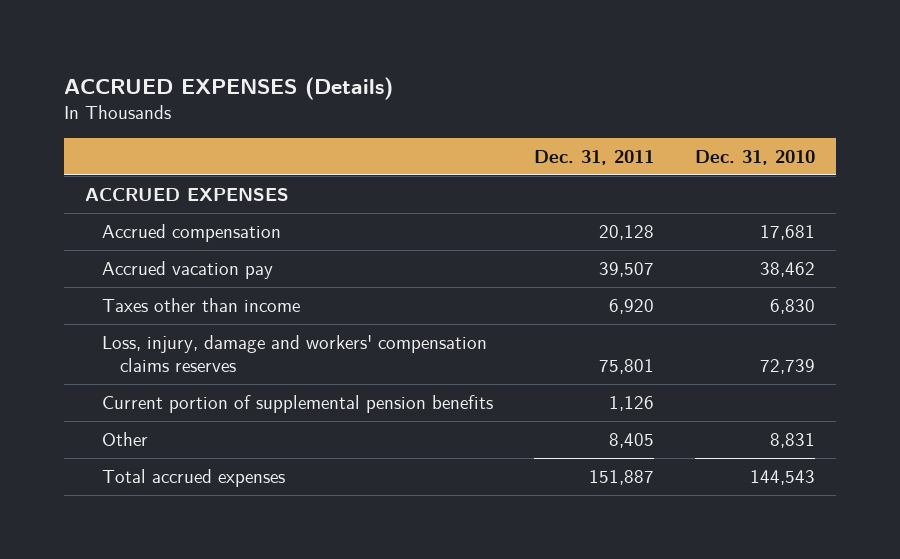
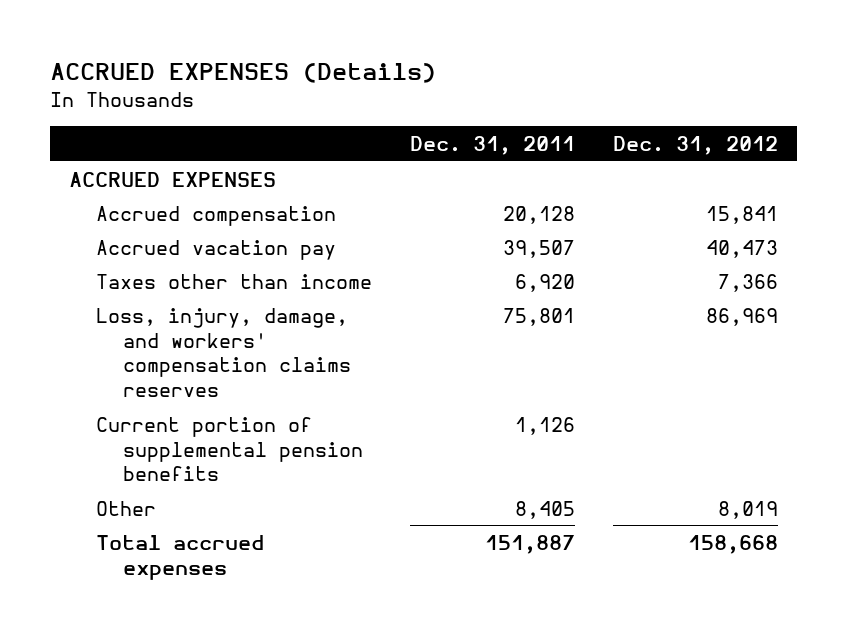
- | Dec. 31, 2011 | Dec. 31, 2010
+ | Dec. 31, 2011 | Dec. 31, 2012
- Loss, injury, damage and workers' compensation claims reserves | 75,801 | 72,739
+ Loss, injury, damage, and workers' compensation claims reserves | 75,801 | 86,969

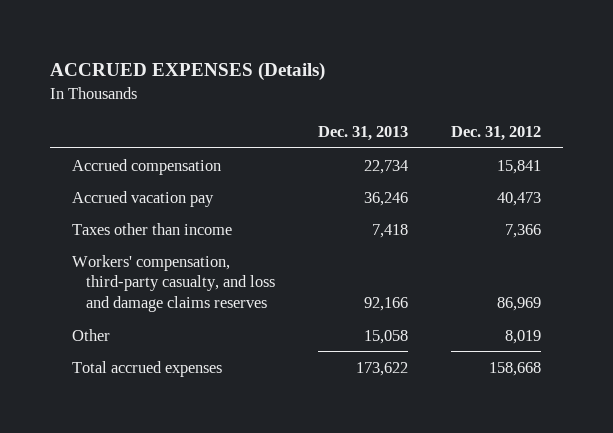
- | Dec. 31, 2011 | Dec. 31, 2012
+ | Dec. 31, 2013 | Dec. 31, 2012
- ACCRUED EXPENSES
- Loss, injury, damage, and workers' compensation claims reserves | 75,801 | 86,969
- Current portion of supplemental pension benefits | 1,126 |
+ Workers' compensation, third-party casualty, and loss and damage claims reserves | 92,166 | 86,969

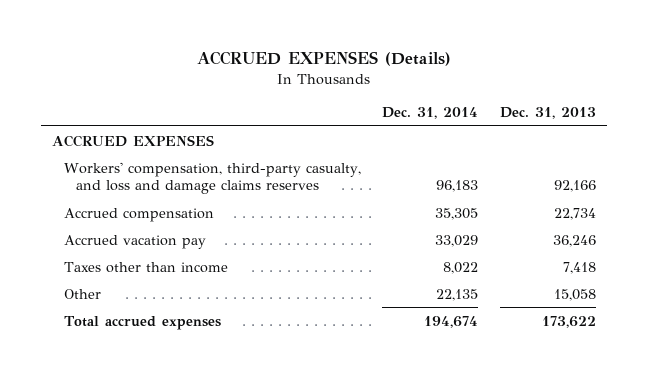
- | Dec. 31, 2013 | Dec. 31, 2012
+ | Dec. 31, 2014 | Dec. 31, 2013
+ ACCRUED EXPENSES
moved up: Workers' compensation, third-party casualty, and loss and damage claims reserves | 96,183 | 92,166

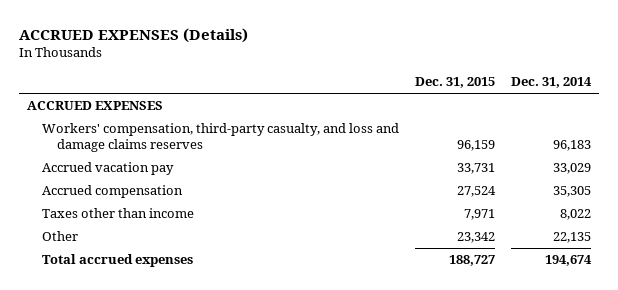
- | Dec. 31, 2014 | Dec. 31, 2013
+ | Dec. 31, 2015 | Dec. 31, 2014
moved down: Accrued compensation | 27,524 | 35,305

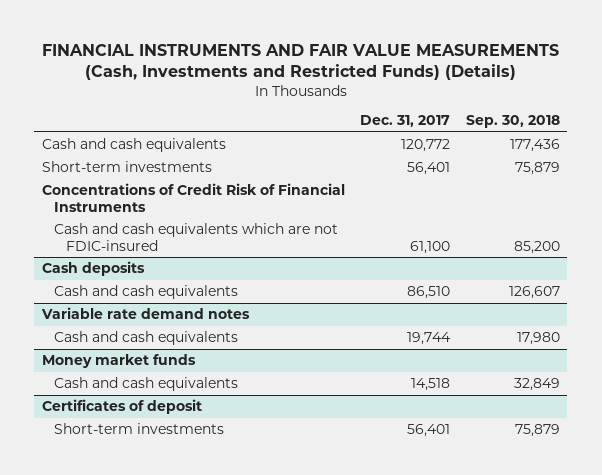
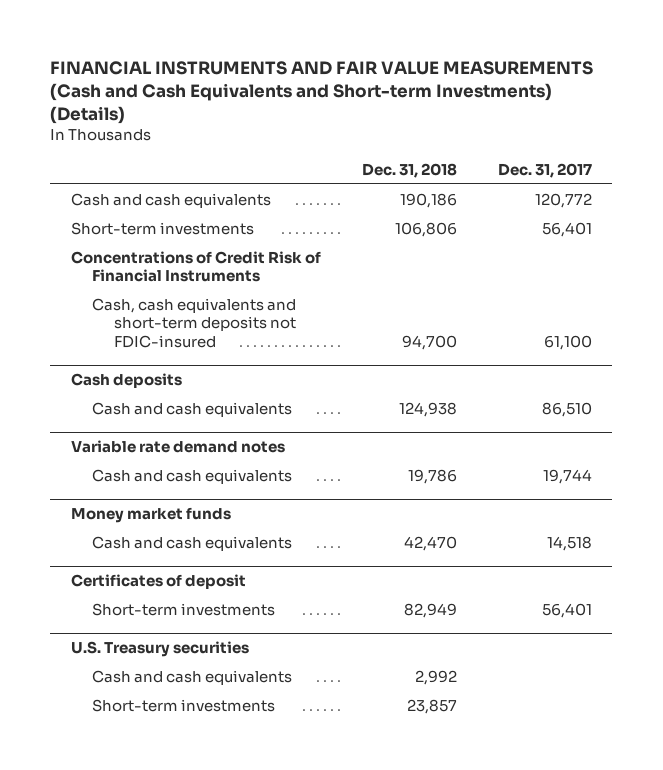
- FINANCIAL INSTRUMENTS AND FAIR VALUE MEASUREMENTS (Cash, Investments and Restricted Funds) (Details)
+ FINANCIAL INSTRUMENTS AND FAIR VALUE MEASUREMENTS (Cash and Cash Equivalents and Short-term Investments) (Details)
- | Dec. 31, 2017 | Sep. 30, 2018
+ | Dec. 31, 2018 | Dec. 31, 2017
- Cash and cash equivalents which are not FDIC-insured | 61,100 | 85,200
+ Cash, cash equivalents and short-term deposits not FDIC-insured | 94,700 | 61,100
+ U.S. Treasury securities
+ Cash and cash equivalents | 2,992 |
+ Short-term investments | 23,857 |

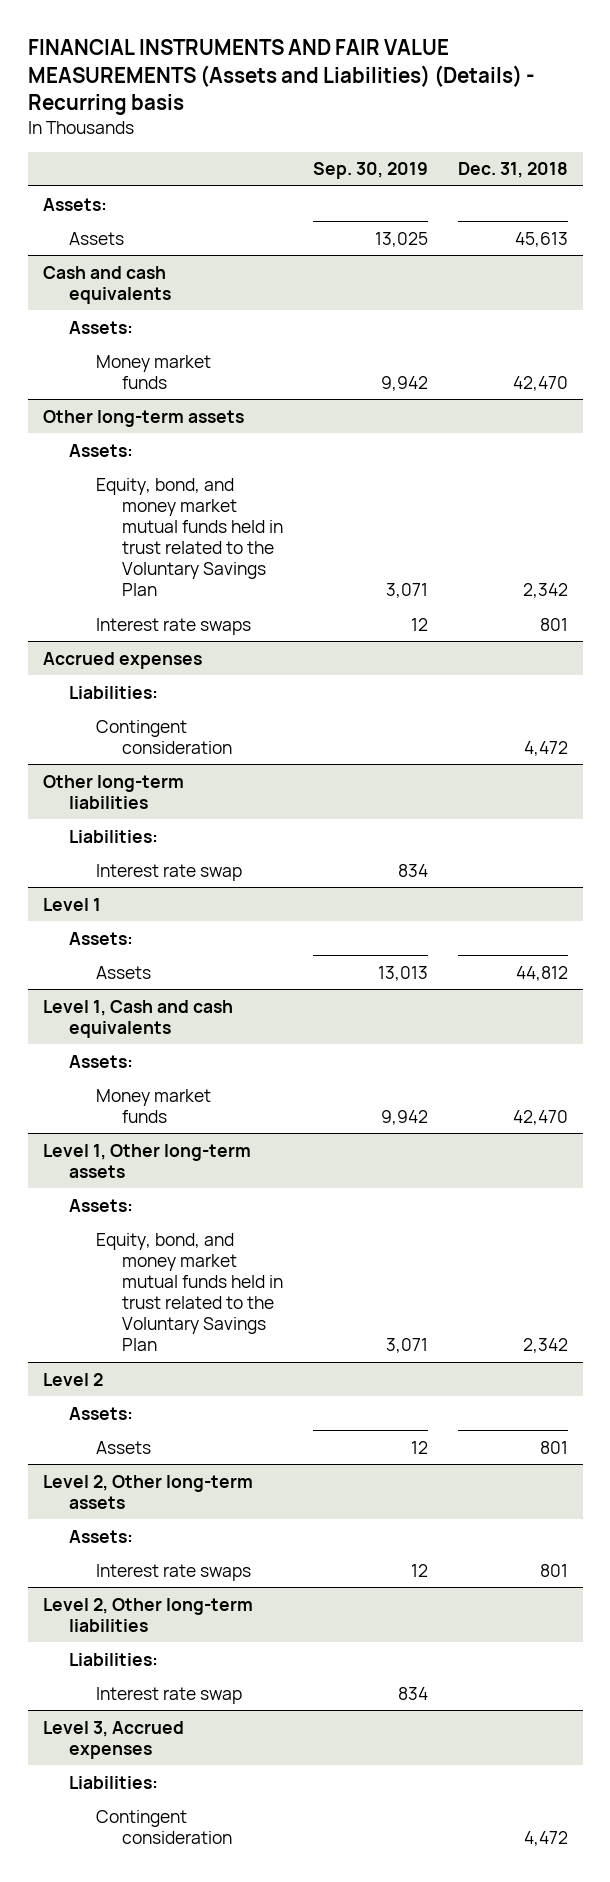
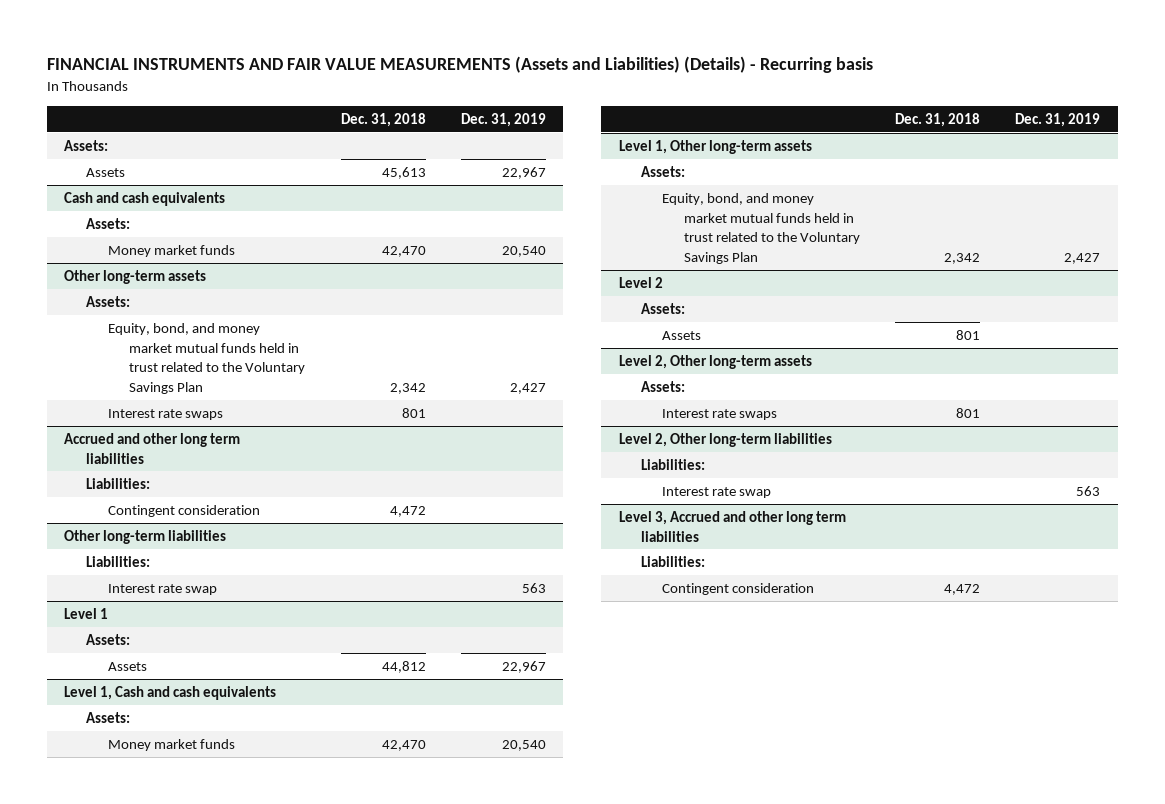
- | Sep. 30, 2019 | Dec. 31, 2018
+ | Dec. 31, 2018 | Dec. 31, 2019
- Accrued expenses
+ Accrued and other long term liabilities
- Level 3, Accrued expenses
+ Level 3, Accrued and other long term liabilities

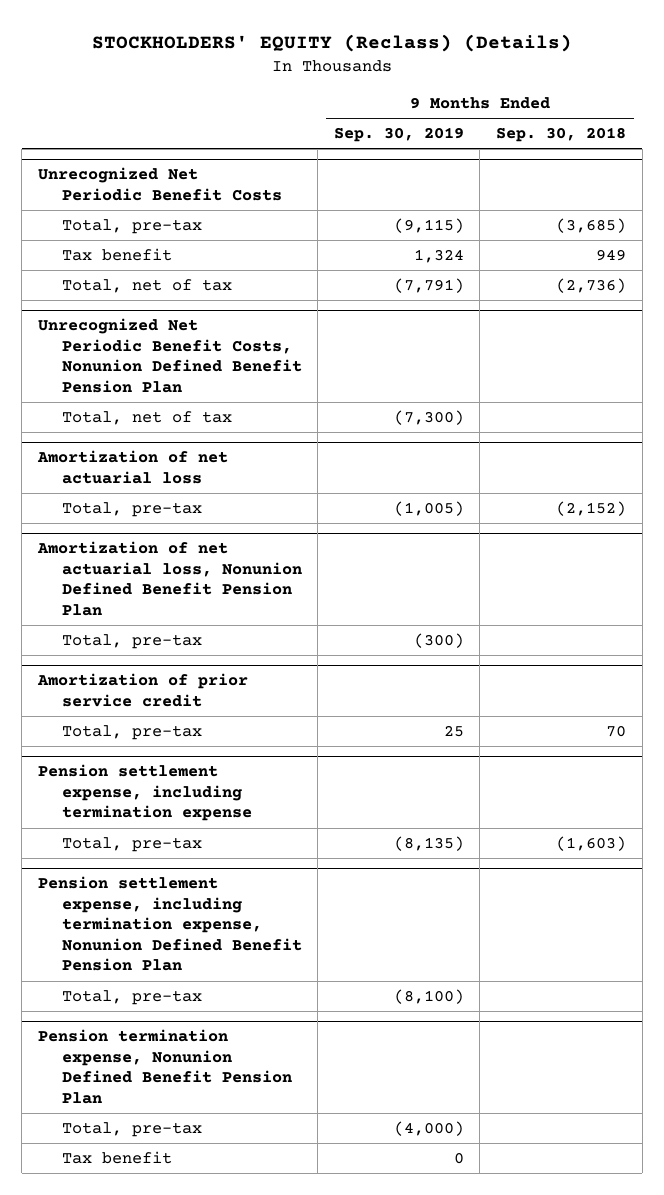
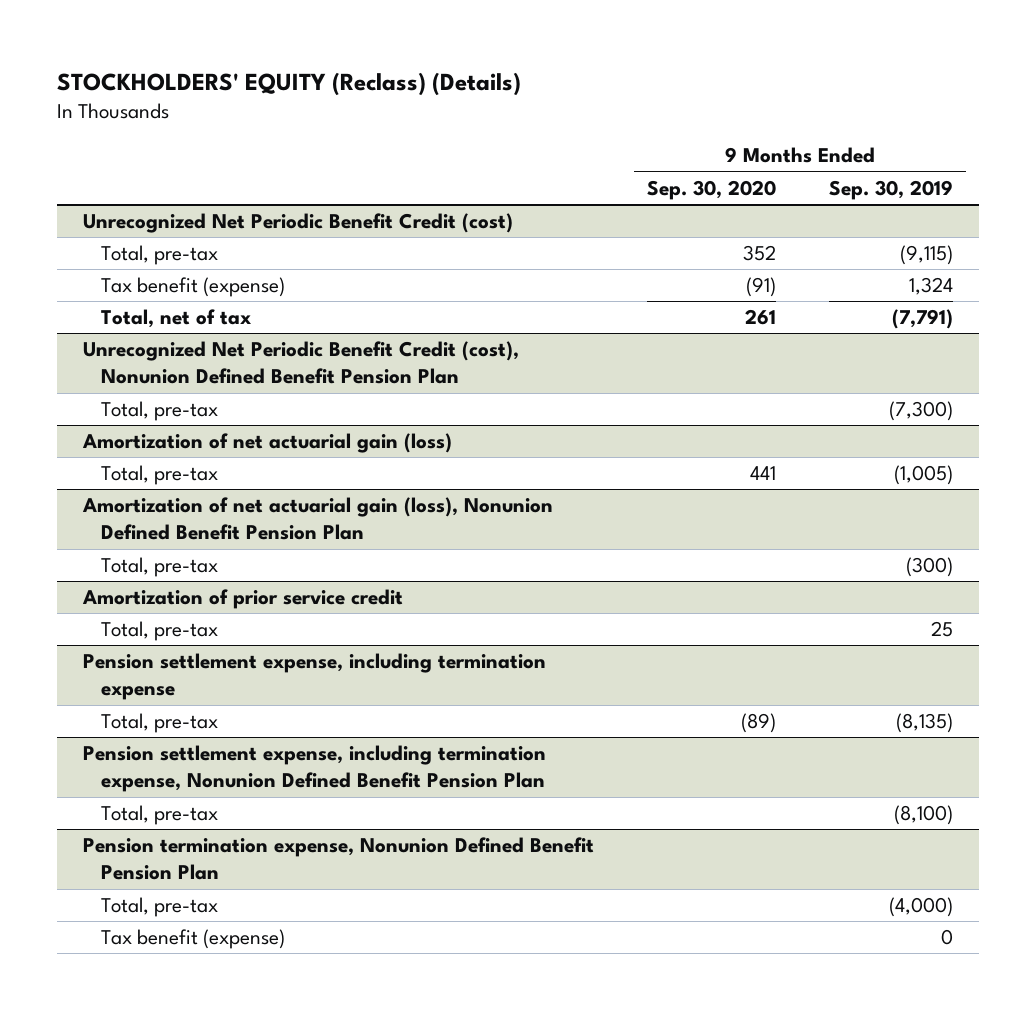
- | 9 Months Ended Sep. 30, 2019 | 9 Months Ended Sep. 30, 2018
+ | 9 Months Ended Sep. 30, 2020 | 9 Months Ended Sep. 30, 2019
- Unrecognized Net Periodic Benefit Costs
+ Unrecognized Net Periodic Benefit Credit (cost)
- Tax benefit | 1,324 | 949
+ Tax benefit (expense) | (91) | 1,324
- Unrecognized Net Periodic Benefit Costs, Nonunion Defined Benefit Pension Plan
- Total, net of tax | (7,300) |
- Amortization of net actuarial loss
+ Unrecognized Net Periodic Benefit Credit (cost), Nonunion Defined Benefit Pension Plan
+ Total, pre-tax | | (7,300)
+ Amortization of net actuarial gain (loss)
- Amortization of net actuarial loss, Nonunion Defined Benefit Pension Plan
+ Amortization of net actuarial gain (loss), Nonunion Defined Benefit Pension Plan
@ Pension termination expense, Nonunion Defined Benefit Pension Plan
- Tax benefit | 0 |
+ Tax benefit (expense) | | 0

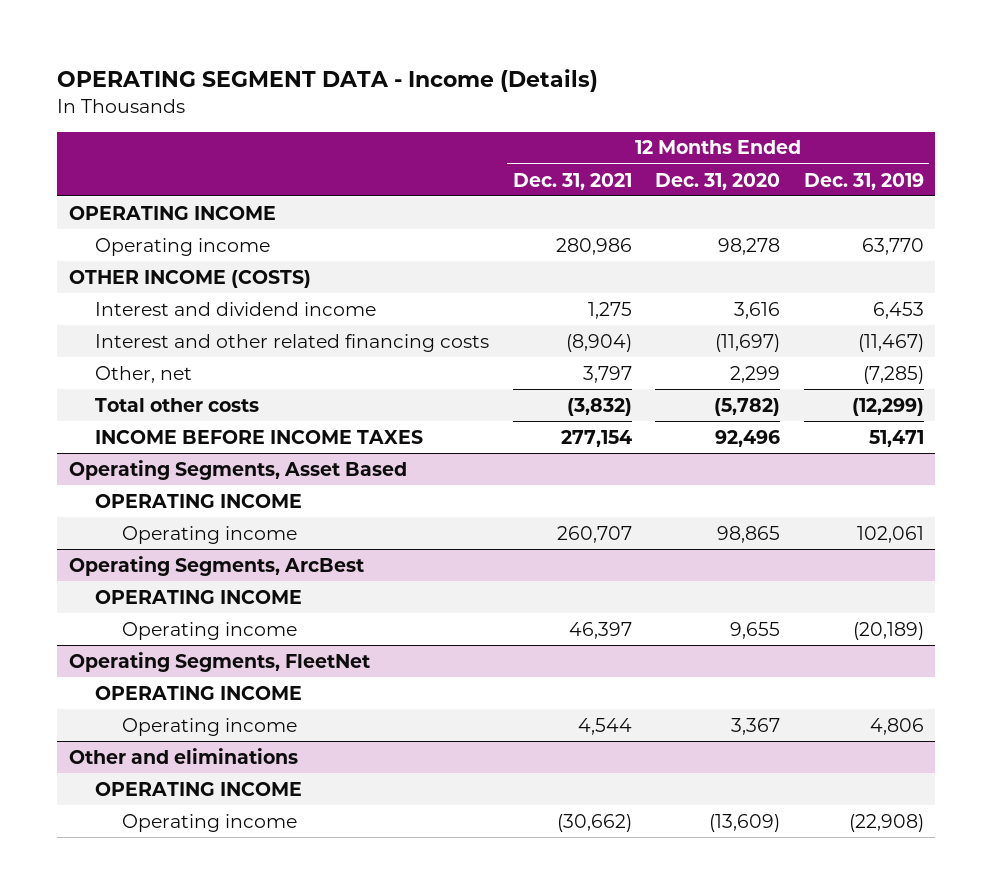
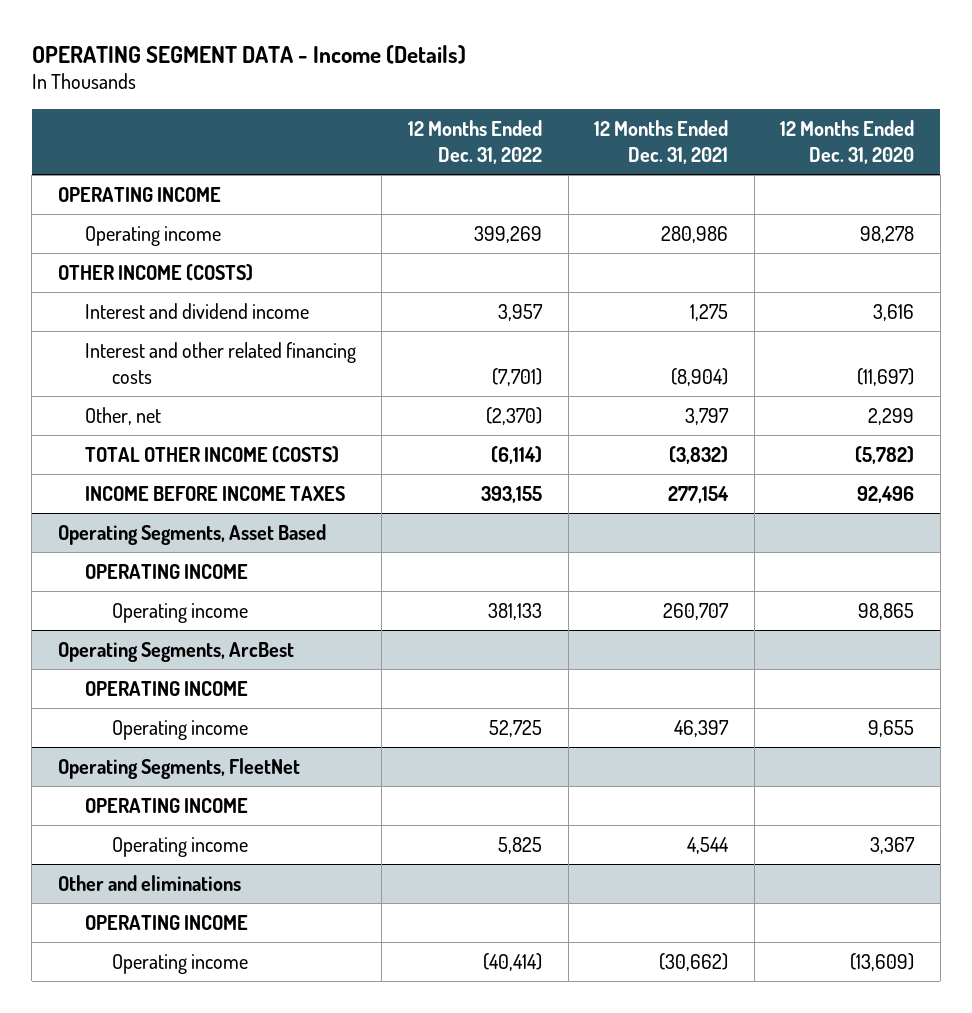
- | 12 Months Ended Dec. 31, 2021 | 12 Months Ended Dec. 31, 2020 | 12 Months Ended Dec. 31, 2019
+ | 12 Months Ended Dec. 31, 2022 | 12 Months Ended Dec. 31, 2021 | 12 Months Ended Dec. 31, 2020
- Total other costs | (3,832) | (5,782) | (12,299)
+ TOTAL OTHER INCOME (COSTS) | (6,114) | (3,832) | (5,782)

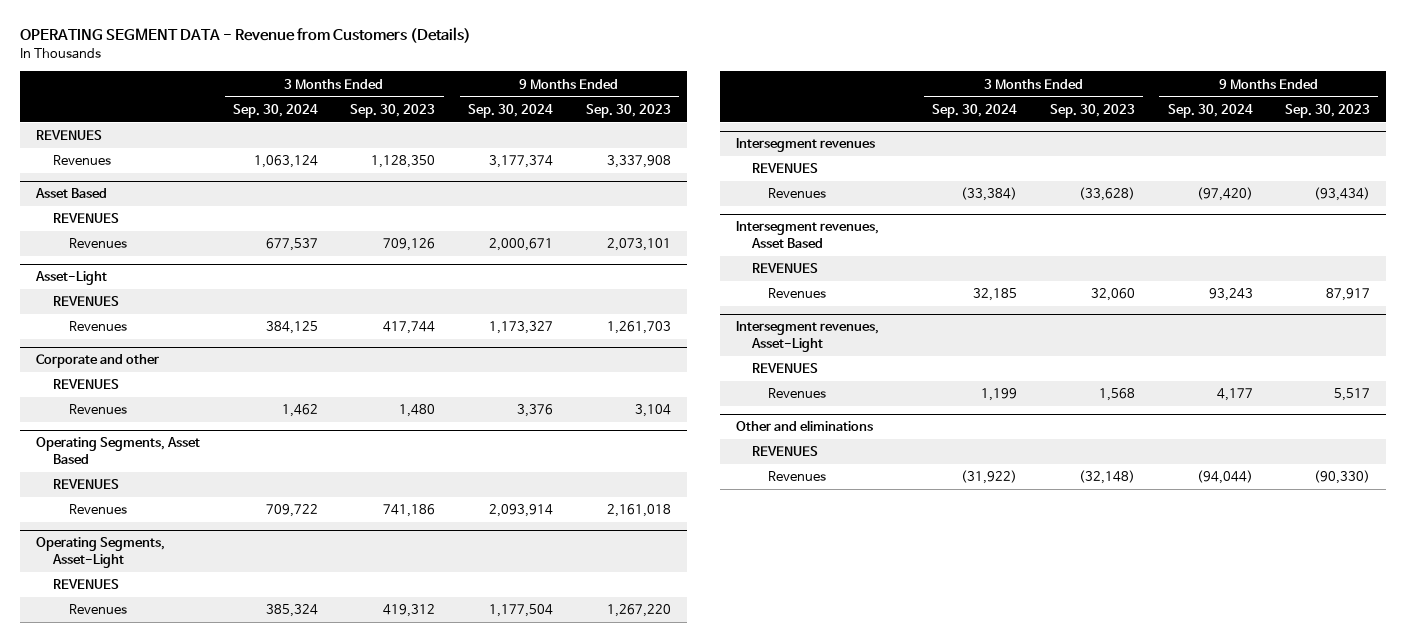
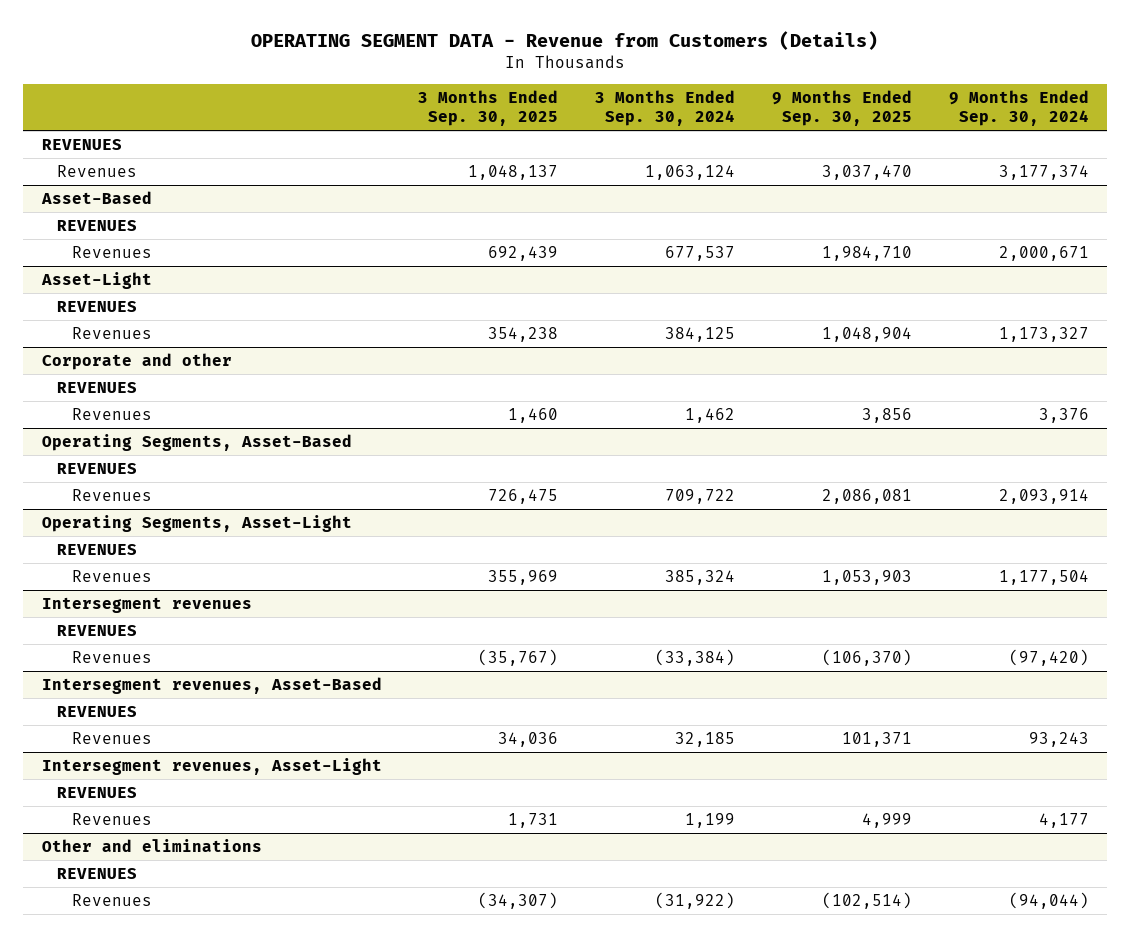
- | 3 Months Ended Sep. 30, 2024 | 3 Months Ended Sep. 30, 2023 | 9 Months Ended Sep. 30, 2024 | 9 Months Ended Sep. 30, 2023
+ | 3 Months Ended Sep. 30, 2025 | 3 Months Ended Sep. 30, 2024 | 9 Months Ended Sep. 30, 2025 | 9 Months Ended Sep. 30, 2024
- Asset Based
+ Asset-Based
- Operating Segments, Asset Based
+ Operating Segments, Asset-Based
- Intersegment revenues, Asset Based
+ Intersegment revenues, Asset-Based

